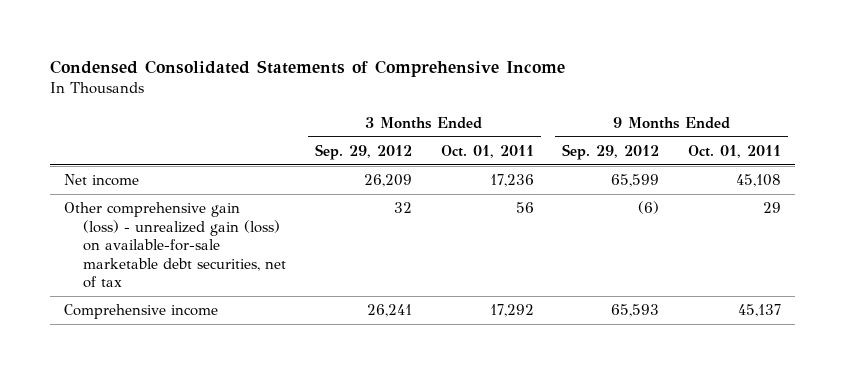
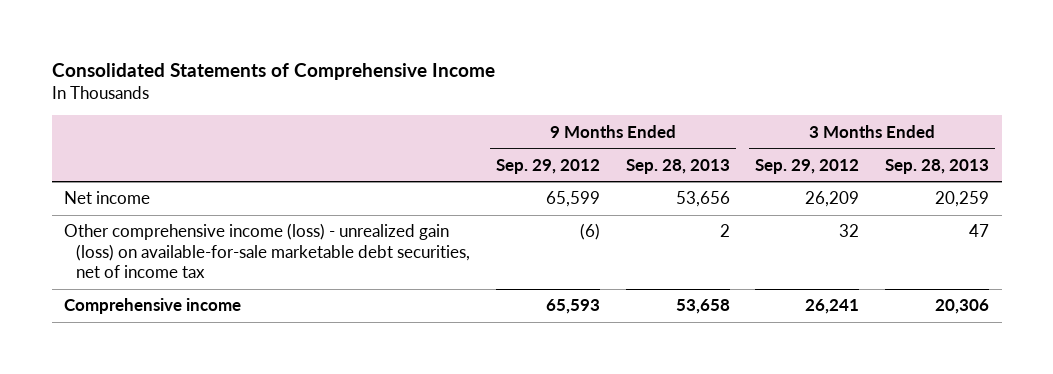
- Condensed Consolidated Statements of Comprehensive Income
+ Consolidated Statements of Comprehensive Income
- | 3 Months Ended Sep. 29, 2012 | 3 Months Ended Oct. 01, 2011 | 9 Months Ended Sep. 29, 2012 | 9 Months Ended Oct. 01, 2011
+ | 9 Months Ended Sep. 29, 2012 | 9 Months Ended Sep. 28, 2013 | 3 Months Ended Sep. 29, 2012 | 3 Months Ended Sep. 28, 2013
- Other comprehensive gain (loss) - unrealized gain (loss) on available-for-sale marketable debt securities, net of tax | 32 | 56 | (6) | 29
+ Other comprehensive income (loss) - unrealized gain (loss) on available-for-sale marketable debt securities, net of income tax | (6) | 2 | 32 | 47

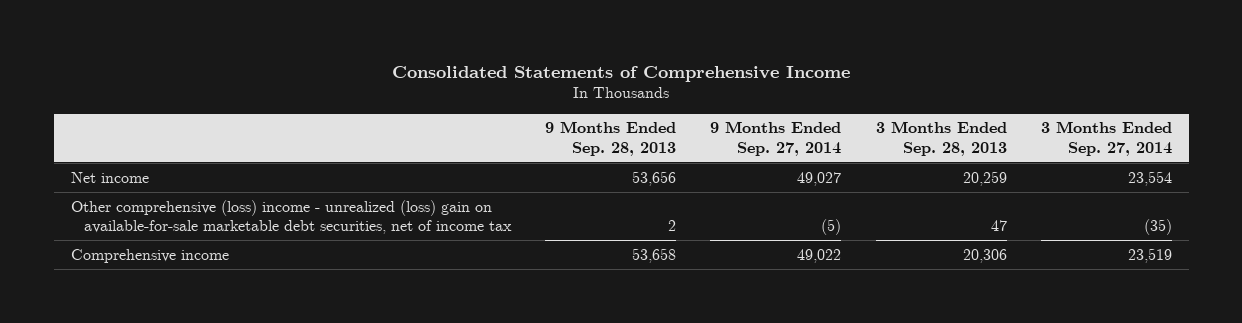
- | 9 Months Ended Sep. 29, 2012 | 9 Months Ended Sep. 28, 2013 | 3 Months Ended Sep. 29, 2012 | 3 Months Ended Sep. 28, 2013
+ | 9 Months Ended Sep. 28, 2013 | 9 Months Ended Sep. 27, 2014 | 3 Months Ended Sep. 28, 2013 | 3 Months Ended Sep. 27, 2014
- Other comprehensive income (loss) - unrealized gain (loss) on available-for-sale marketable debt securities, net of income tax | (6) | 2 | 32 | 47
+ Other comprehensive (loss) income - unrealized (loss) gain on available-for-sale marketable debt securities, net of income tax | 2 | (5) | 47 | (35)

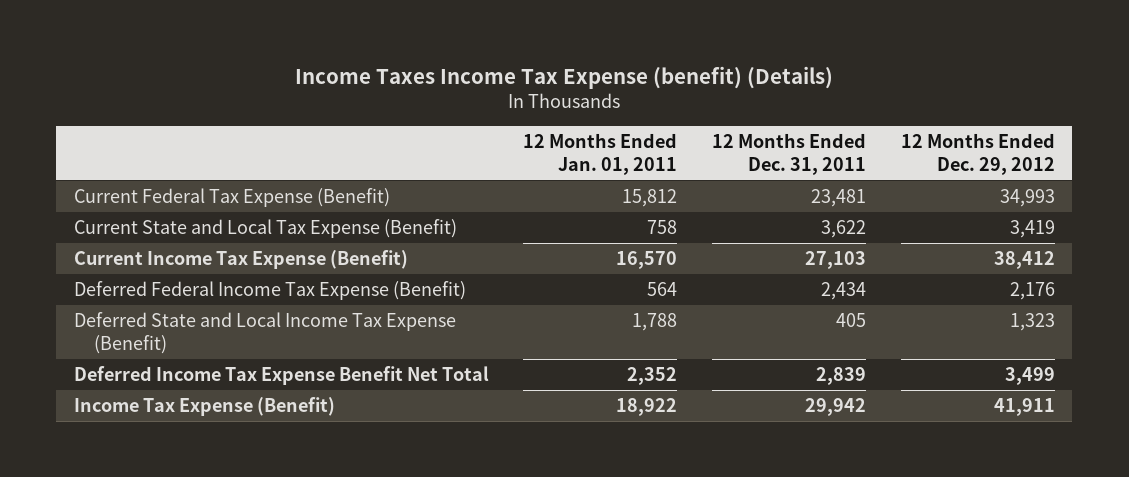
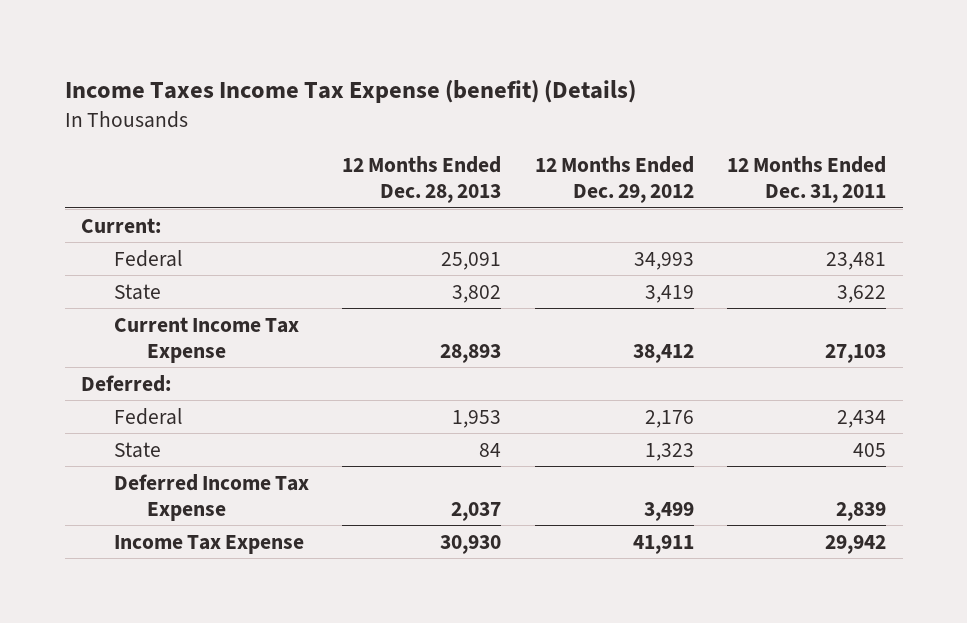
- | 12 Months Ended Jan. 01, 2011 | 12 Months Ended Dec. 31, 2011 | 12 Months Ended Dec. 29, 2012
+ | 12 Months Ended Dec. 28, 2013 | 12 Months Ended Dec. 29, 2012 | 12 Months Ended Dec. 31, 2011
- Current Federal Tax Expense (Benefit) | 15,812 | 23,481 | 34,993
- Current State and Local Tax Expense (Benefit) | 758 | 3,622 | 3,419
- Current Income Tax Expense (Benefit) | 16,570 | 27,103 | 38,412
- Deferred Federal Income Tax Expense (Benefit) | 564 | 2,434 | 2,176
- Deferred State and Local Income Tax Expense (Benefit) | 1,788 | 405 | 1,323
- Deferred Income Tax Expense Benefit Net Total | 2,352 | 2,839 | 3,499
- Income Tax Expense (Benefit) | 18,922 | 29,942 | 41,911
+ Current:
+ Federal | 25,091 | 34,993 | 23,481
+ State | 3,802 | 3,419 | 3,622
+ Current Income Tax Expense | 28,893 | 38,412 | 27,103
+ Deferred:
+ Federal | 1,953 | 2,176 | 2,434
+ State | 84 | 1,323 | 405
+ Deferred Income Tax Expense | 2,037 | 3,499 | 2,839
+ Income Tax Expense | 30,930 | 41,911 | 29,942

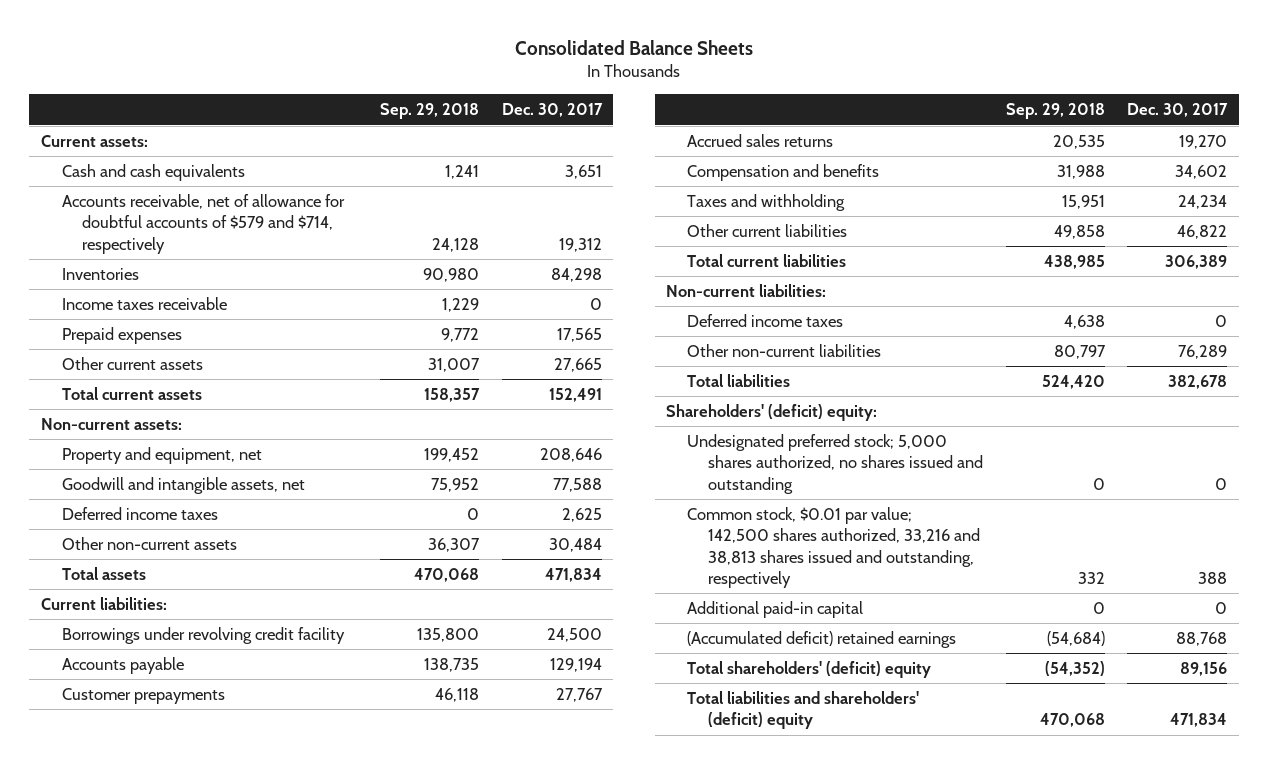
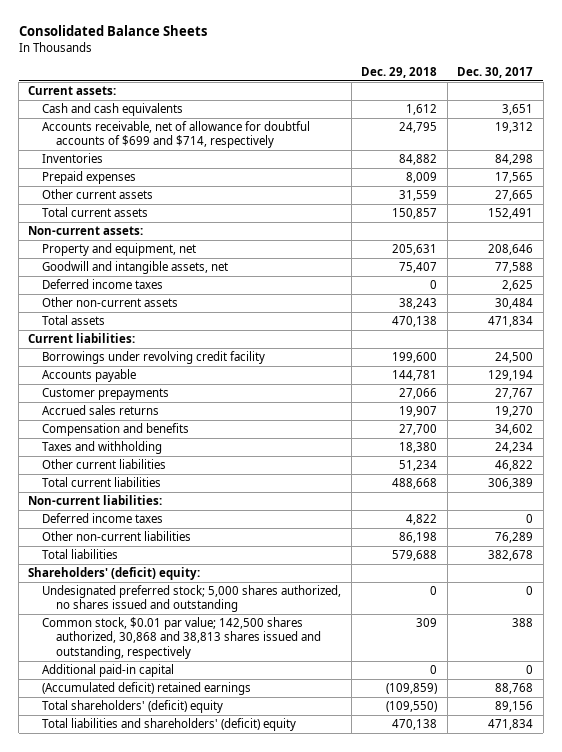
- | Sep. 29, 2018 | Dec. 30, 2017
+ | Dec. 29, 2018 | Dec. 30, 2017
- Accounts receivable, net of allowance for doubtful accounts of $579 and $714, respectively | 24,128 | 19,312
+ Accounts receivable, net of allowance for doubtful accounts of $699 and $714, respectively | 24,795 | 19,312
- Income taxes receivable | 1,229 | 0
- Common stock, $0.01 par value; 142,500 shares authorized, 33,216 and 38,813 shares issued and outstanding, respectively | 332 | 388
+ Common stock, $0.01 par value; 142,500 shares authorized, 30,868 and 38,813 shares issued and outstanding, respectively | 309 | 388

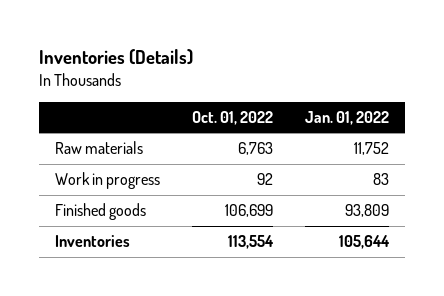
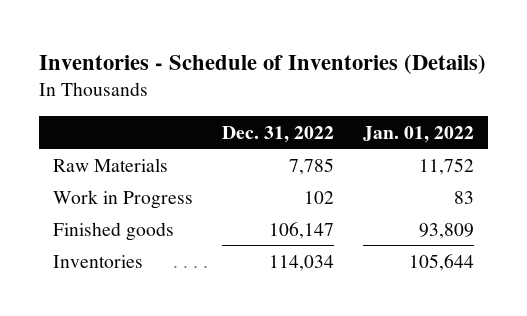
- Inventories (Details)
+ Inventories - Schedule of Inventories (Details)
- | Oct. 01, 2022 | Jan. 01, 2022
+ | Dec. 31, 2022 | Jan. 01, 2022
- Raw materials | 6,763 | 11,752
- Work in progress | 92 | 83
+ Raw Materials | 7,785 | 11,752
+ Work in Progress | 102 | 83

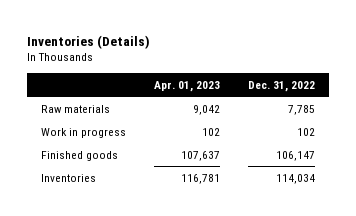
- Inventories - Schedule of Inventories (Details)
+ Inventories (Details)
- | Dec. 31, 2022 | Jan. 01, 2022
+ | Apr. 01, 2023 | Dec. 31, 2022
- Raw Materials | 7,785 | 11,752
- Work in Progress | 102 | 83
+ Raw materials | 9,042 | 7,785
+ Work in progress | 102 | 102

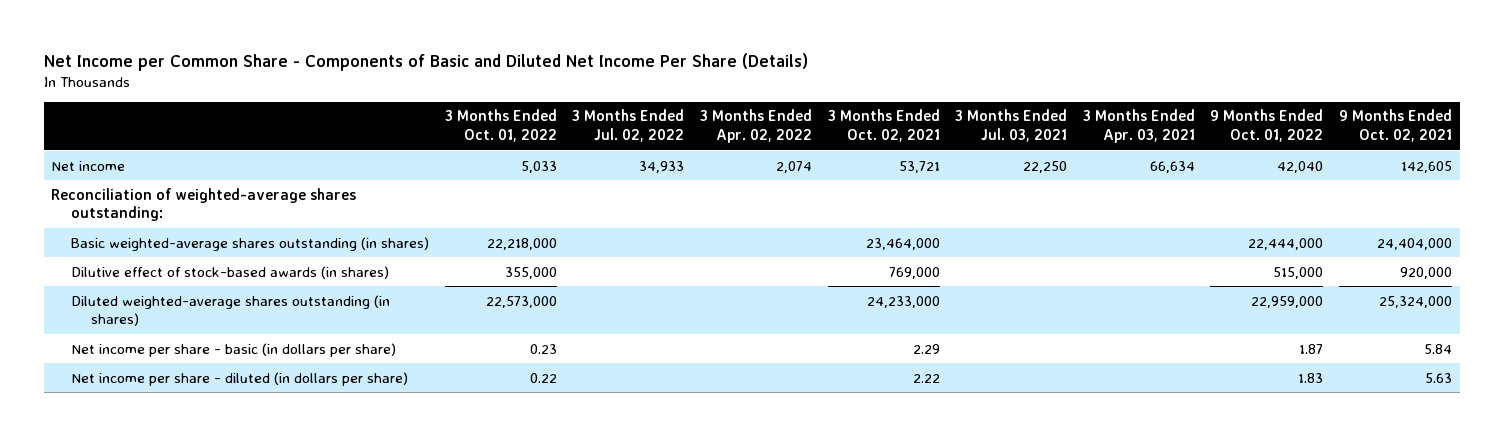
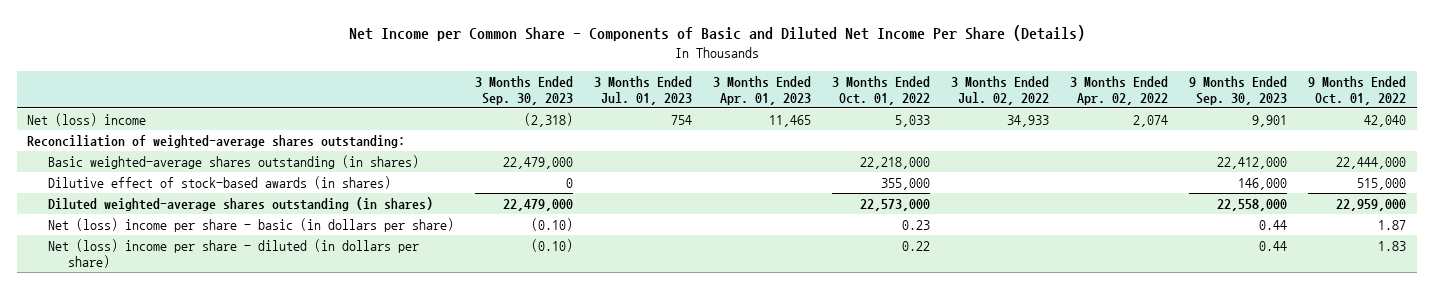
- | 3 Months Ended Oct. 01, 2022 | 3 Months Ended Jul. 02, 2022 | 3 Months Ended Apr. 02, 2022 | 3 Months Ended Oct. 02, 2021 | 3 Months Ended Jul. 03, 2021 | 3 Months Ended Apr. 03, 2021 | 9 Months Ended Oct. 01, 2022 | 9 Months Ended Oct. 02, 2021
+ | 3 Months Ended Sep. 30, 2023 | 3 Months Ended Jul. 01, 2023 | 3 Months Ended Apr. 01, 2023 | 3 Months Ended Oct. 01, 2022 | 3 Months Ended Jul. 02, 2022 | 3 Months Ended Apr. 02, 2022 | 9 Months Ended Sep. 30, 2023 | 9 Months Ended Oct. 01, 2022
- Net income | 5,033 | 34,933 | 2,074 | 53,721 | 22,250 | 66,634 | 42,040 | 142,605
+ Net (loss) income | (2,318) | 754 | 11,465 | 5,033 | 34,933 | 2,074 | 9,901 | 42,040
- Net income per share - basic (in dollars per share) | 0.23 | | | 2.29 | | | 1.87 | 5.84
- Net income per share - diluted (in dollars per share) | 0.22 | | | 2.22 | | | 1.83 | 5.63
+ Net (loss) income per share - basic (in dollars per share) | (0.10) | | | 0.23 | | | 0.44 | 1.87
+ Net (loss) income per share - diluted (in dollars per share) | (0.10) | | | 0.22 | | | 0.44 | 1.83

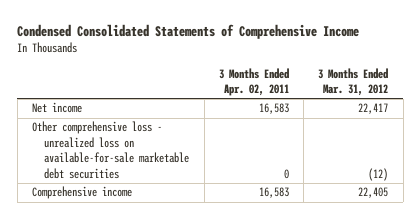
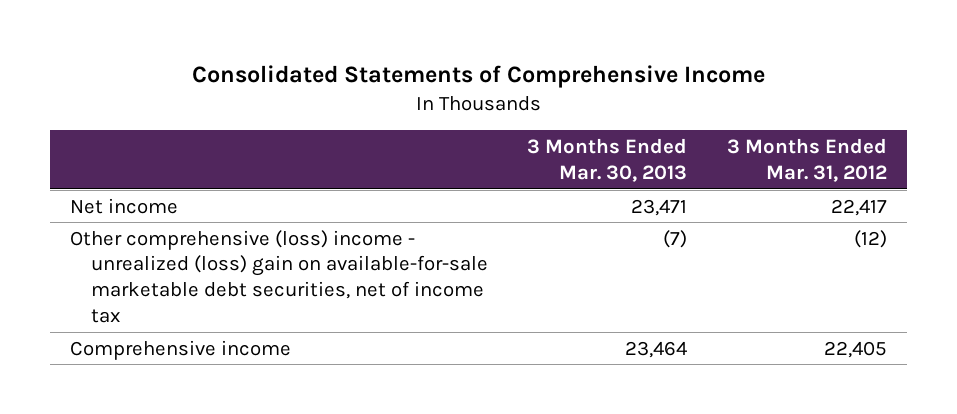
- Condensed Consolidated Statements of Comprehensive Income
+ Consolidated Statements of Comprehensive Income
- | 3 Months Ended Apr. 02, 2011 | 3 Months Ended Mar. 31, 2012
+ | 3 Months Ended Mar. 30, 2013 | 3 Months Ended Mar. 31, 2012
- Other comprehensive loss - unrealized loss on available-for-sale marketable debt securities | 0 | (12)
+ Other comprehensive (loss) income - unrealized (loss) gain on available-for-sale marketable debt securities, net of income tax | (7) | (12)

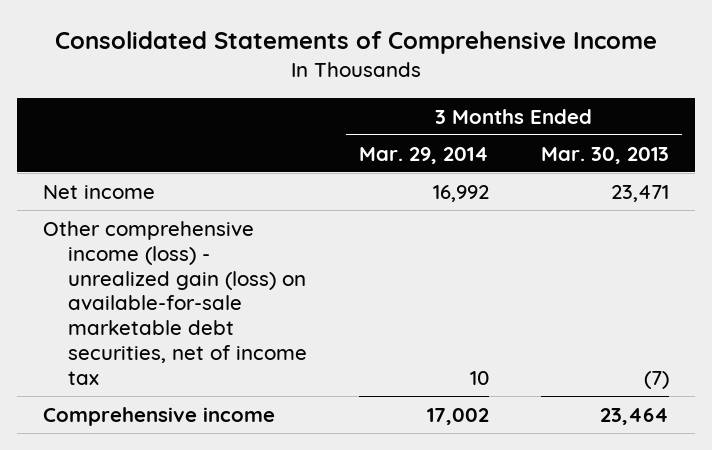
- | 3 Months Ended Mar. 30, 2013 | 3 Months Ended Mar. 31, 2012
+ | 3 Months Ended Mar. 29, 2014 | 3 Months Ended Mar. 30, 2013
- Other comprehensive (loss) income - unrealized (loss) gain on available-for-sale marketable debt securities, net of income tax | (7) | (12)
+ Other comprehensive income (loss) - unrealized gain (loss) on available-for-sale marketable debt securities, net of income tax | 10 | (7)

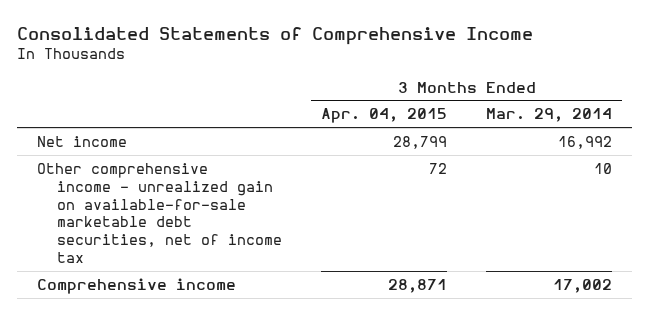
- | 3 Months Ended Mar. 29, 2014 | 3 Months Ended Mar. 30, 2013
+ | 3 Months Ended Apr. 04, 2015 | 3 Months Ended Mar. 29, 2014
- Other comprehensive income (loss) - unrealized gain (loss) on available-for-sale marketable debt securities, net of income tax | 10 | (7)
+ Other comprehensive income - unrealized gain on available-for-sale marketable debt securities, net of income tax | 72 | 10

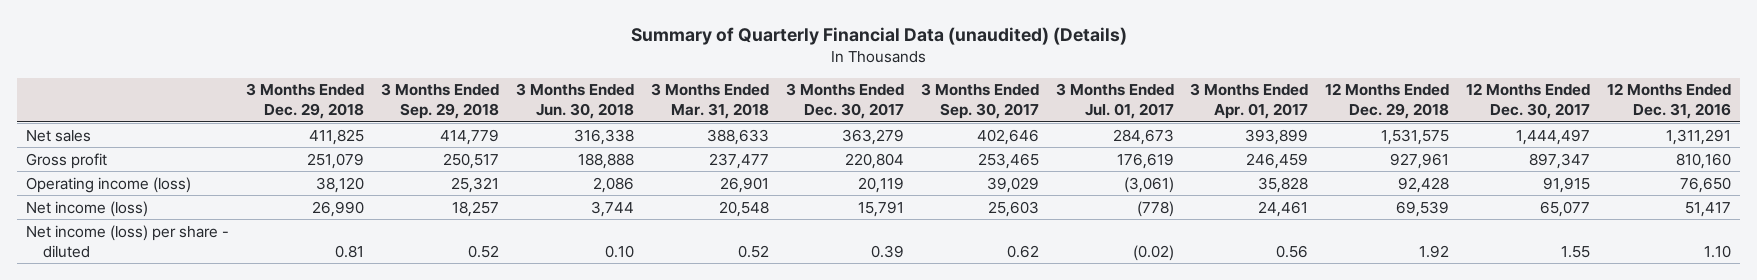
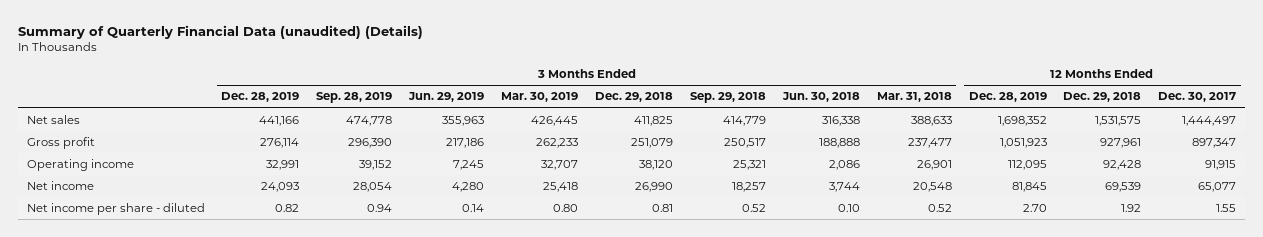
- | 3 Months Ended Dec. 29, 2018 | 3 Months Ended Sep. 29, 2018 | 3 Months Ended Jun. 30, 2018 | 3 Months Ended Mar. 31, 2018 | 3 Months Ended Dec. 30, 2017 | 3 Months Ended Sep. 30, 2017 | 3 Months Ended Jul. 01, 2017 | 3 Months Ended Apr. 01, 2017 | 12 Months Ended Dec. 29, 2018 | 12 Months Ended Dec. 30, 2017 | 12 Months Ended Dec. 31, 2016
+ | 3 Months Ended Dec. 28, 2019 | 3 Months Ended Sep. 28, 2019 | 3 Months Ended Jun. 29, 2019 | 3 Months Ended Mar. 30, 2019 | 3 Months Ended Dec. 29, 2018 | 3 Months Ended Sep. 29, 2018 | 3 Months Ended Jun. 30, 2018 | 3 Months Ended Mar. 31, 2018 | 12 Months Ended Dec. 28, 2019 | 12 Months Ended Dec. 29, 2018 | 12 Months Ended Dec. 30, 2017
- Operating income (loss) | 38,120 | 25,321 | 2,086 | 26,901 | 20,119 | 39,029 | (3,061) | 35,828 | 92,428 | 91,915 | 76,650
- Net income (loss) | 26,990 | 18,257 | 3,744 | 20,548 | 15,791 | 25,603 | (778) | 24,461 | 69,539 | 65,077 | 51,417
- Net income (loss) per share - diluted | 0.81 | 0.52 | 0.10 | 0.52 | 0.39 | 0.62 | (0.02) | 0.56 | 1.92 | 1.55 | 1.10
+ Operating income | 32,991 | 39,152 | 7,245 | 32,707 | 38,120 | 25,321 | 2,086 | 26,901 | 112,095 | 92,428 | 91,915
+ Net income | 24,093 | 28,054 | 4,280 | 25,418 | 26,990 | 18,257 | 3,744 | 20,548 | 81,845 | 69,539 | 65,077
+ Net income per share - diluted | 0.82 | 0.94 | 0.14 | 0.80 | 0.81 | 0.52 | 0.10 | 0.52 | 2.70 | 1.92 | 1.55

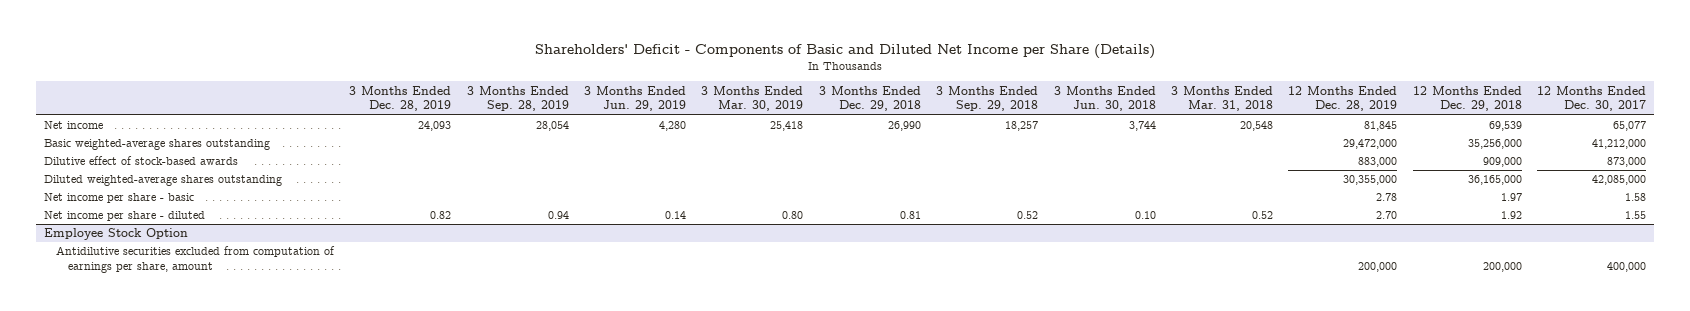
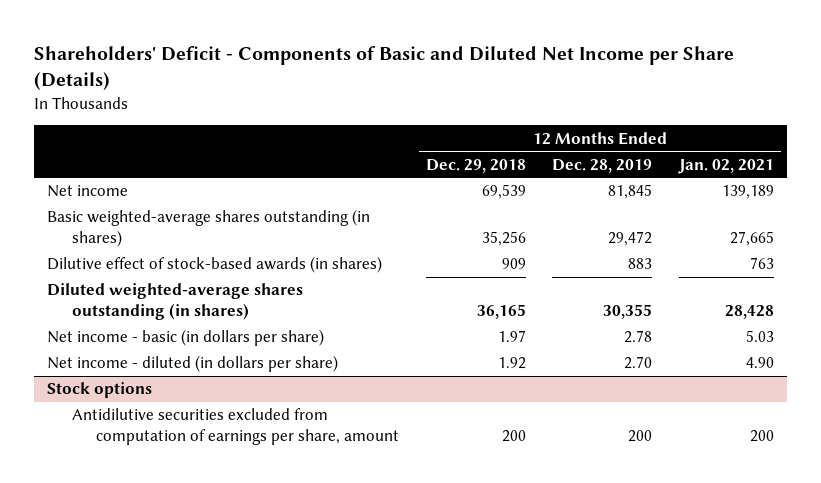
- | 3 Months Ended Dec. 28, 2019 | 3 Months Ended Sep. 28, 2019 | 3 Months Ended Jun. 29, 2019 | 3 Months Ended Mar. 30, 2019 | 3 Months Ended Dec. 29, 2018 | 3 Months Ended Sep. 29, 2018 | 3 Months Ended Jun. 30, 2018 | 3 Months Ended Mar. 31, 2018 | 12 Months Ended Dec. 28, 2019 | 12 Months Ended Dec. 29, 2018 | 12 Months Ended Dec. 30, 2017
+ | 12 Months Ended Dec. 29, 2018 | 12 Months Ended Dec. 28, 2019 | 12 Months Ended Jan. 02, 2021
- Basic weighted-average shares outstanding | | | | | | | | | 29,472,000 | 35,256,000 | 41,212,000
- Dilutive effect of stock-based awards | | | | | | | | | 883,000 | 909,000 | 873,000
- Diluted weighted-average shares outstanding | | | | | | | | | 30,355,000 | 36,165,000 | 42,085,000
- Net income per share - basic | | | | | | | | | 2.78 | 1.97 | 1.58
- Net income per share - diluted | 0.82 | 0.94 | 0.14 | 0.80 | 0.81 | 0.52 | 0.10 | 0.52 | 2.70 | 1.92 | 1.55
- Employee Stock Option
- Antidilutive securities excluded from computation of earnings per share, amount | | | | | | | | | 200,000 | 200,000 | 400,000
+ Basic weighted-average shares outstanding (in shares) | 35,256 | 29,472 | 27,665
+ Dilutive effect of stock-based awards (in shares) | 909 | 883 | 763
+ Diluted weighted-average shares outstanding (in shares) | 36,165 | 30,355 | 28,428
+ Net income - basic (in dollars per share) | 1.97 | 2.78 | 5.03
+ Net income - diluted (in dollars per share) | 1.92 | 2.70 | 4.90
+ Stock options
+ Antidilutive securities excluded from computation of earnings per share, amount | 200 | 200 | 200

